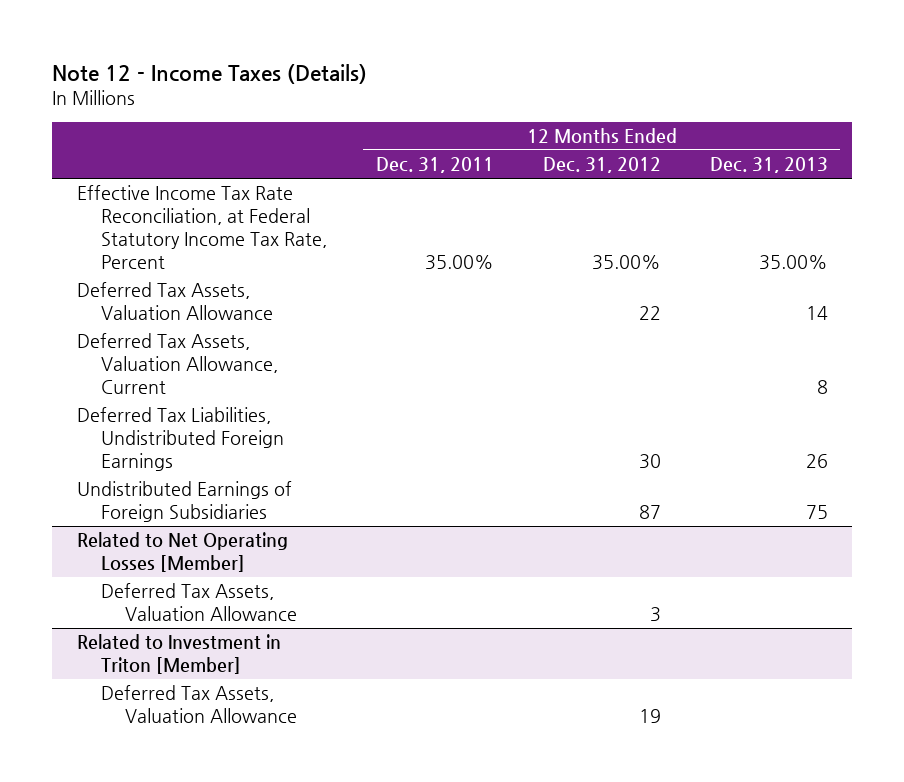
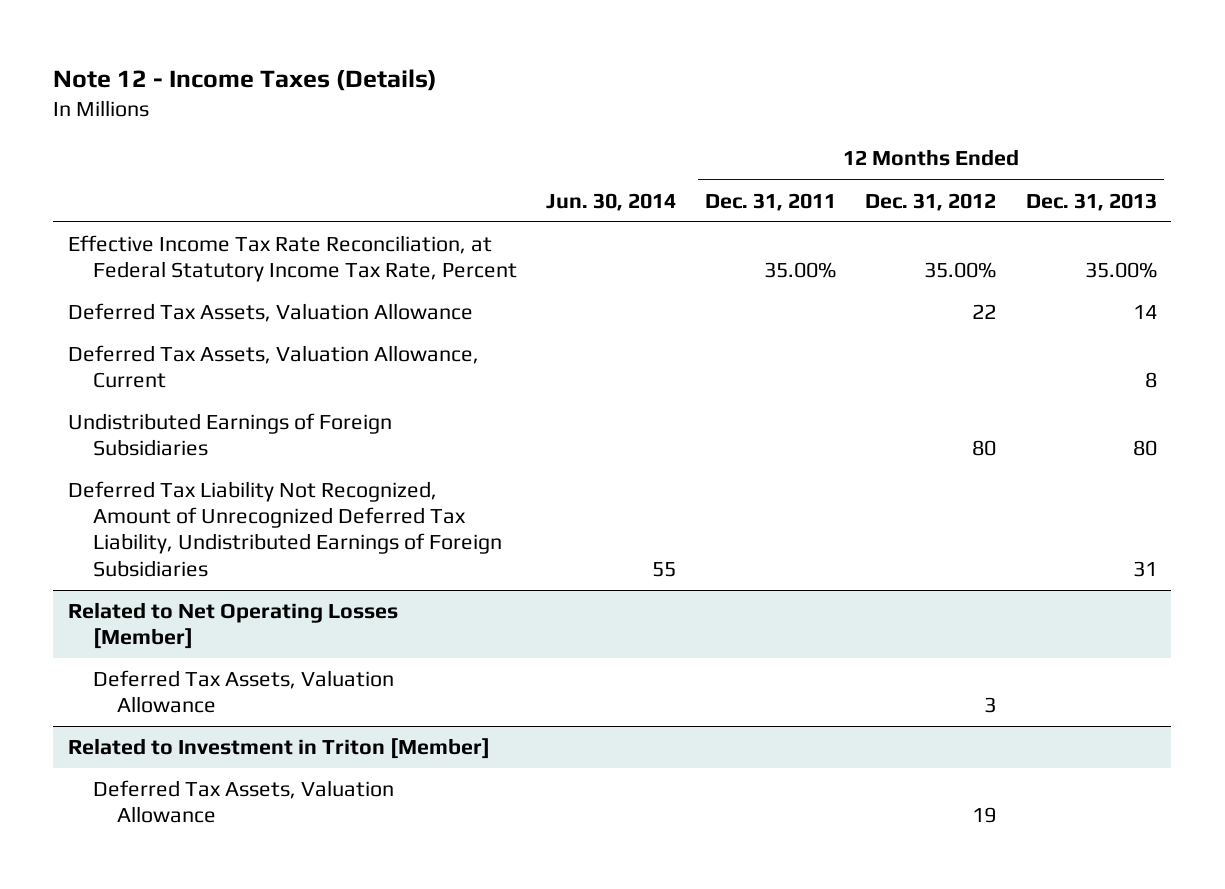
- | 12 Months Ended Dec. 31, 2011 | 12 Months Ended Dec. 31, 2012 | 12 Months Ended Dec. 31, 2013
+ | Jun. 30, 2014 | 12 Months Ended Dec. 31, 2011 | 12 Months Ended Dec. 31, 2012 | 12 Months Ended Dec. 31, 2013
- Deferred Tax Liabilities, Undistributed Foreign Earnings | | 30 | 26
- Undistributed Earnings of Foreign Subsidiaries | | 87 | 75
+ Undistributed Earnings of Foreign Subsidiaries | | | 80 | 80
+ Deferred Tax Liability Not Recognized, Amount of Unrecognized Deferred Tax Liability, Undistributed Earnings of Foreign Subsidiaries | 55 | | | 31

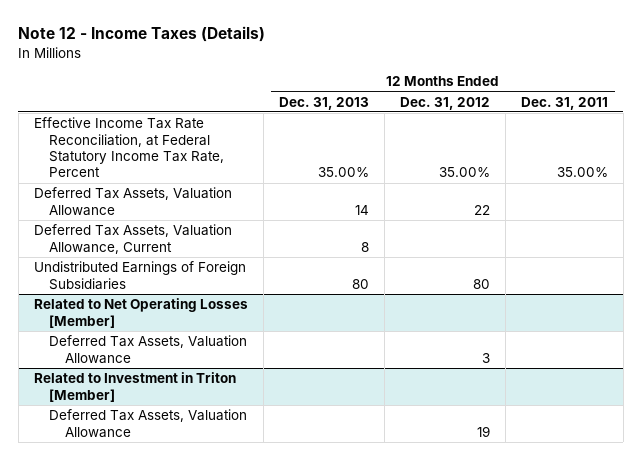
- | Jun. 30, 2014 | 12 Months Ended Dec. 31, 2011 | 12 Months Ended Dec. 31, 2012 | 12 Months Ended Dec. 31, 2013
+ | 12 Months Ended Dec. 31, 2013 | 12 Months Ended Dec. 31, 2012 | 12 Months Ended Dec. 31, 2011
- Deferred Tax Liability Not Recognized, Amount of Unrecognized Deferred Tax Liability, Undistributed Earnings of Foreign Subsidiaries | 55 | | | 31

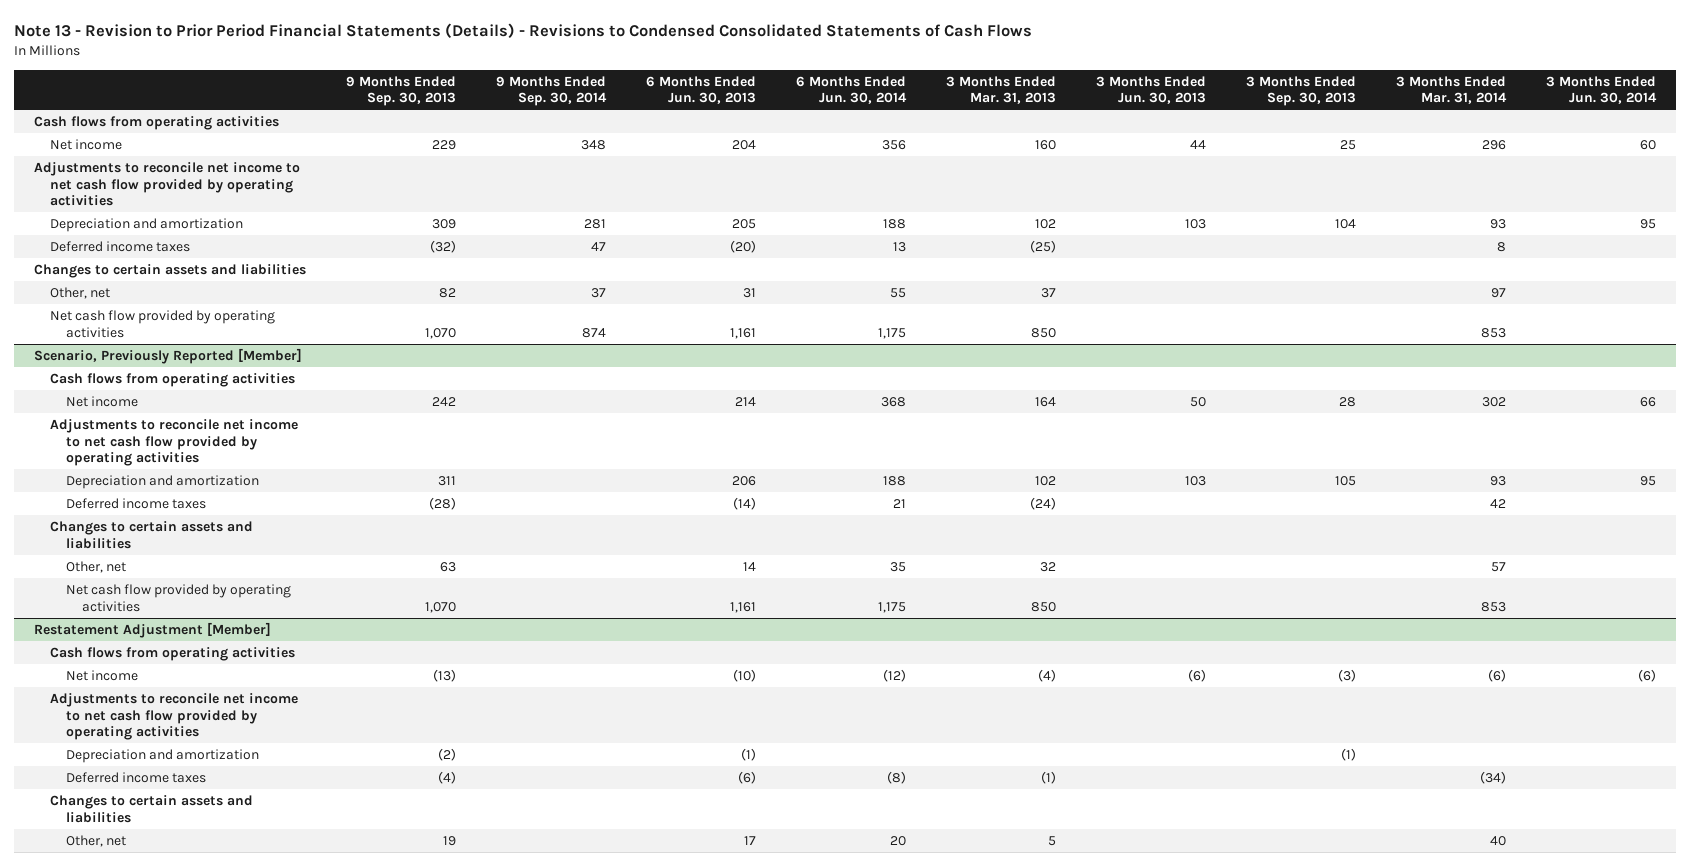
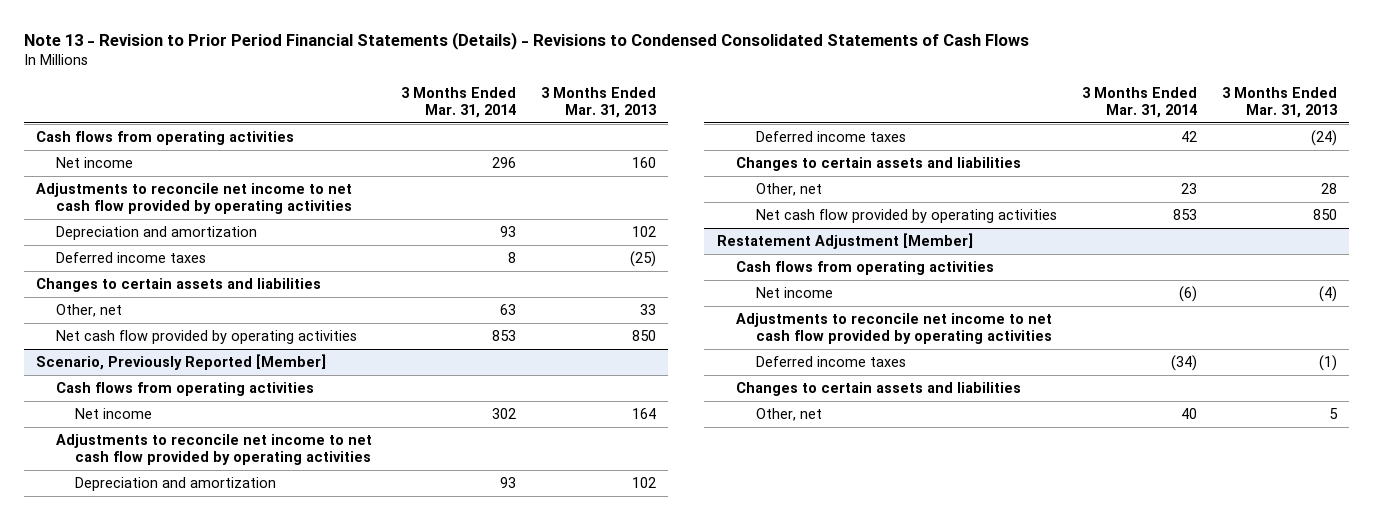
- | 9 Months Ended Sep. 30, 2013 | 9 Months Ended Sep. 30, 2014 | 6 Months Ended Jun. 30, 2013 | 6 Months Ended Jun. 30, 2014 | 3 Months Ended Mar. 31, 2013 | 3 Months Ended Jun. 30, 2013 | 3 Months Ended Sep. 30, 2013 | 3 Months Ended Mar. 31, 2014 | 3 Months Ended Jun. 30, 2014
+ | 3 Months Ended Mar. 31, 2014 | 3 Months Ended Mar. 31, 2013
- Other, net | 82 | 37 | 31 | 55 | 37 | | | 97 |
+ Other, net | 63 | 33
@ Scenario, Previously Reported [Member]
- Other, net | 63 | | 14 | 35 | 32 | | | 57 |
+ Other, net | 23 | 28
@ Restatement Adjustment [Member]
- Depreciation and amortization | (2) | | (1) | | | | (1) | |

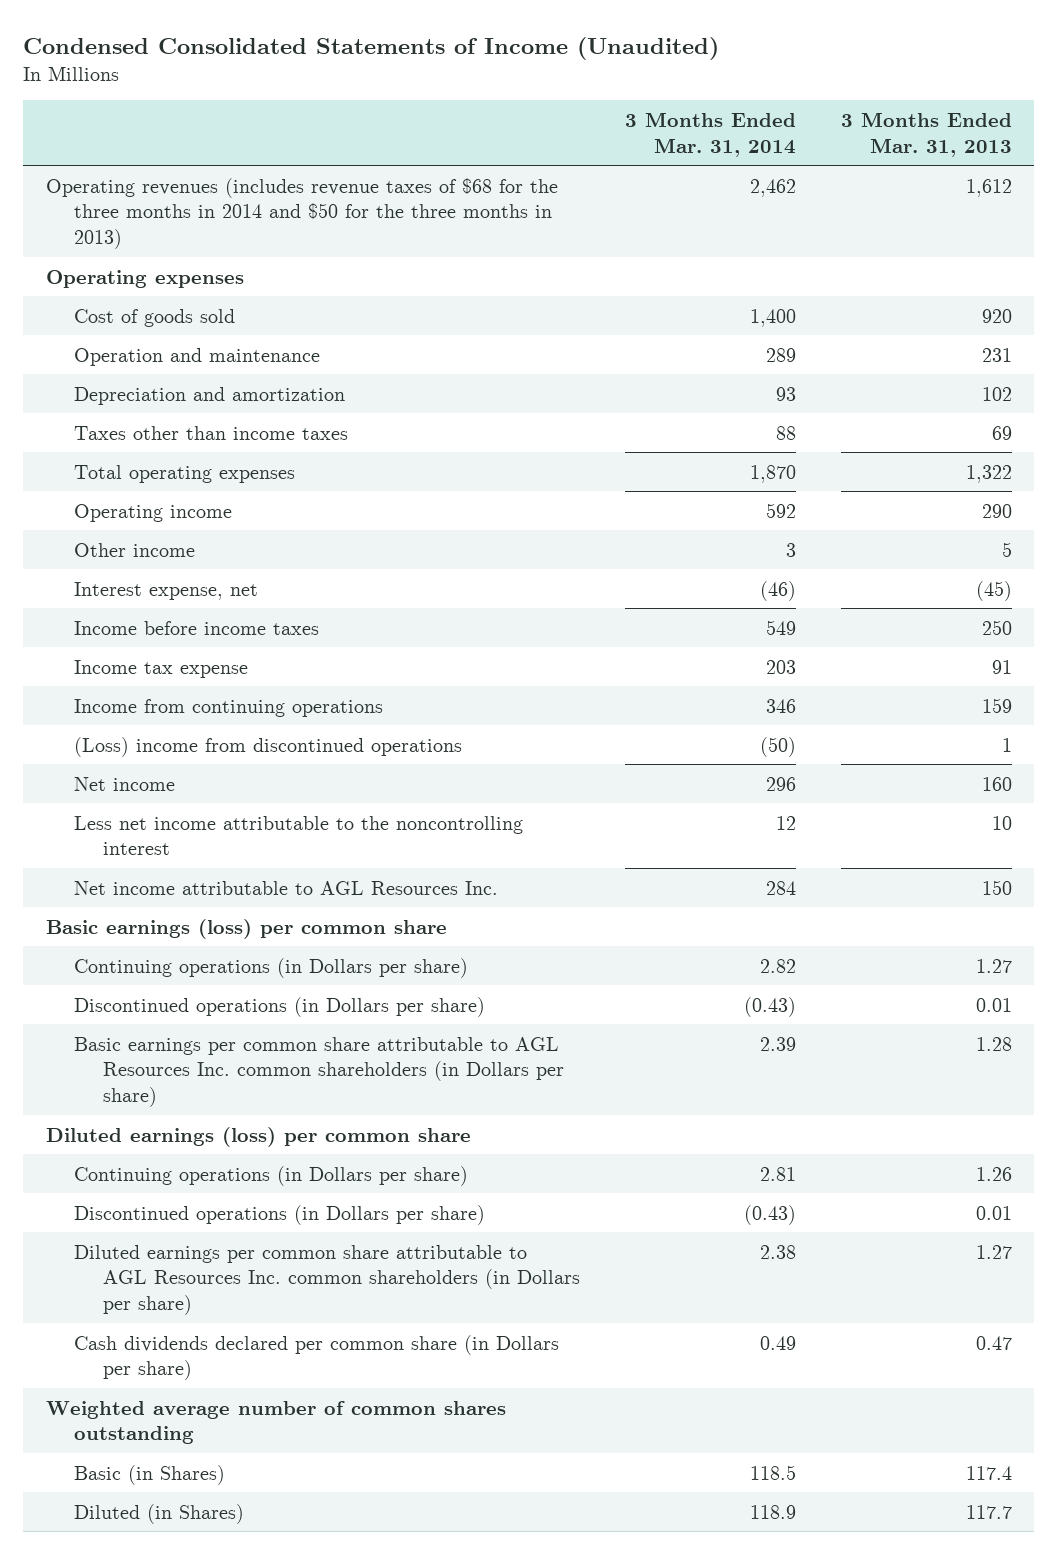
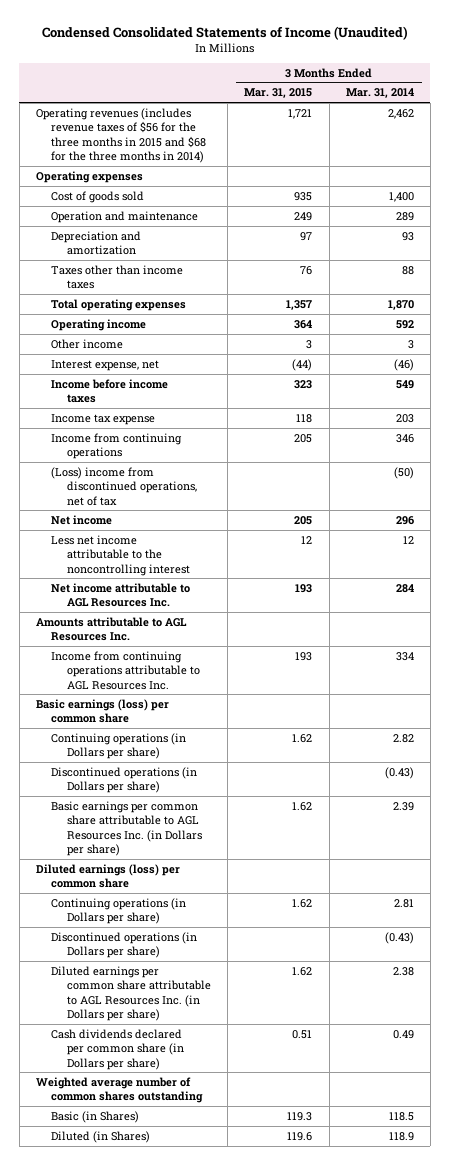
- | 3 Months Ended Mar. 31, 2014 | 3 Months Ended Mar. 31, 2013
+ | 3 Months Ended Mar. 31, 2015 | 3 Months Ended Mar. 31, 2014
- Operating revenues (includes revenue taxes of $68 for the three months in 2014 and $50 for the three months in 2013) | 2,462 | 1,612
+ Operating revenues (includes revenue taxes of $56 for the three months in 2015 and $68 for the three months in 2014) | 1,721 | 2,462
- (Loss) income from discontinued operations | (50) | 1
+ (Loss) income from discontinued operations, net of tax | | (50)
+ Amounts attributable to AGL Resources Inc.
+ Income from continuing operations attributable to AGL Resources Inc. | 193 | 334
- Basic earnings per common share attributable to AGL Resources Inc. common shareholders (in Dollars per share) | 2.39 | 1.28
+ Basic earnings per common share attributable to AGL Resources Inc. (in Dollars per share) | 1.62 | 2.39
- Diluted earnings per common share attributable to AGL Resources Inc. common shareholders (in Dollars per share) | 2.38 | 1.27
+ Diluted earnings per common share attributable to AGL Resources Inc. (in Dollars per share) | 1.62 | 2.38

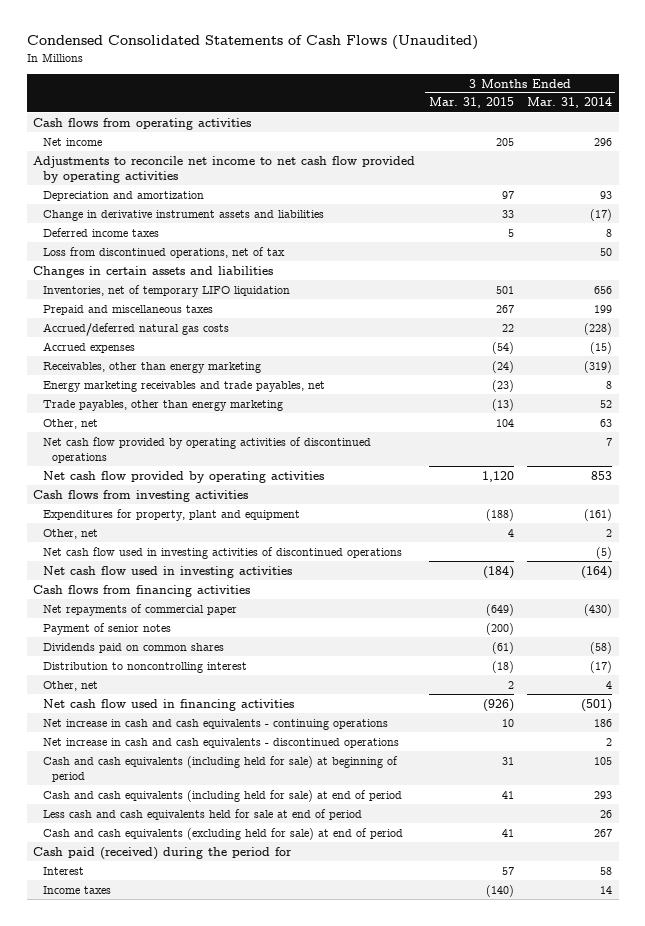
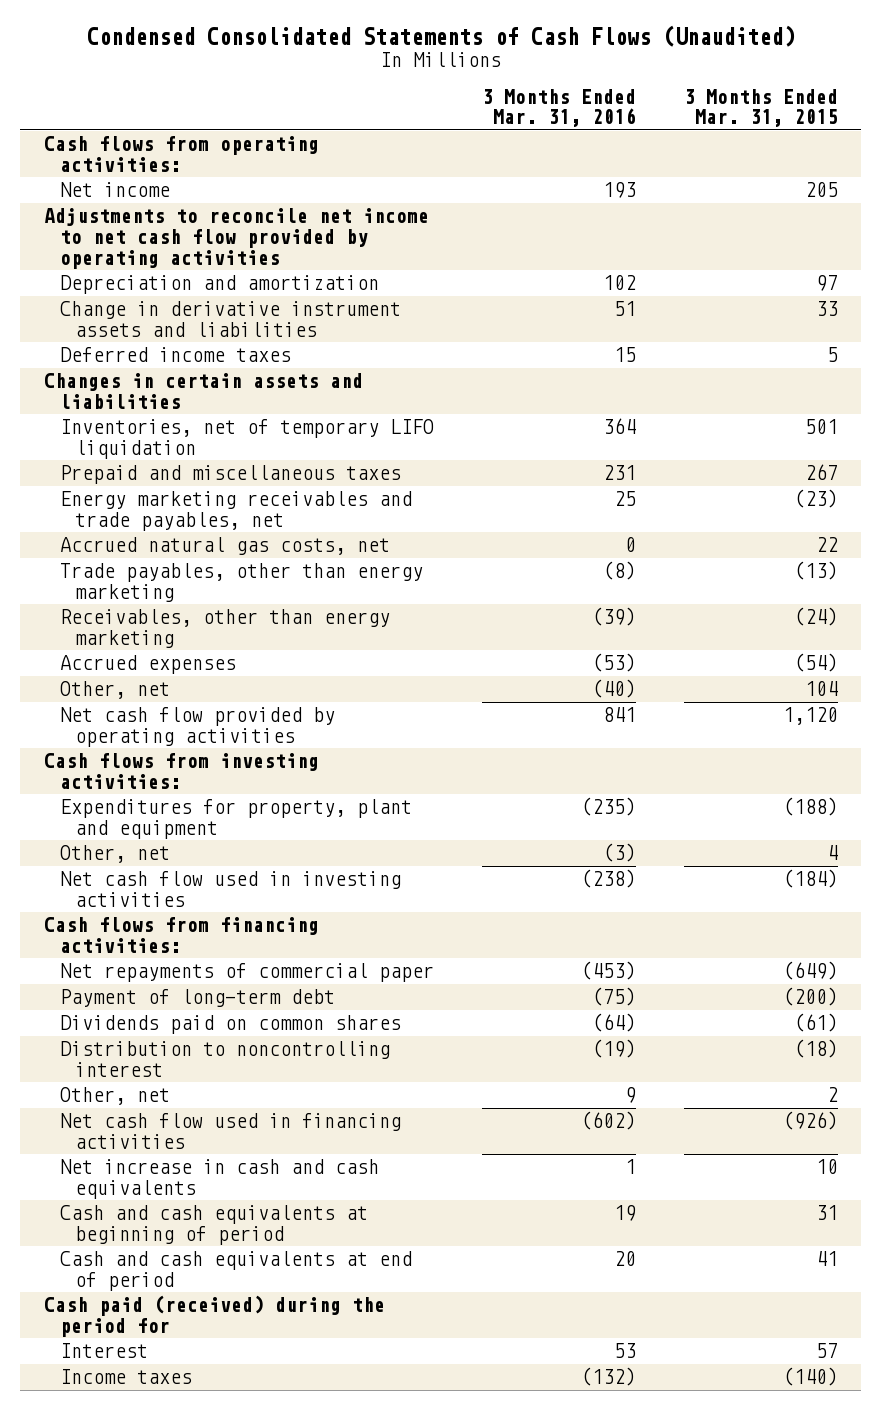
- | 3 Months Ended Mar. 31, 2015 | 3 Months Ended Mar. 31, 2014
+ | 3 Months Ended Mar. 31, 2016 | 3 Months Ended Mar. 31, 2015
- Cash flows from operating activities
+ Cash flows from operating activities:
- Loss from discontinued operations, net of tax | | 50
- Accrued/deferred natural gas costs | 22 | (228)
+ Accrued natural gas costs, net | 0 | 22
moved down: Receivables, other than energy marketing | (39) | (24)
moved down: Accrued expenses | (53) | (54)
- Net cash flow provided by operating activities of discontinued operations | | 7
- Cash flows from investing activities
+ Cash flows from investing activities:
- Net cash flow used in investing activities of discontinued operations | | (5)
- Cash flows from financing activities
+ Cash flows from financing activities:
- Payment of senior notes | (200) |
+ Payment of long-term debt | (75) | (200)
- Net increase in cash and cash equivalents - continuing operations | 10 | 186
- Net increase in cash and cash equivalents - discontinued operations | | 2
- Cash and cash equivalents (including held for sale) at beginning of period | 31 | 105
- Cash and cash equivalents (including held for sale) at end of period | 41 | 293
- Less cash and cash equivalents held for sale at end of period | | 26
- Cash and cash equivalents (excluding held for sale) at end of period | 41 | 267
+ Net increase in cash and cash equivalents | 1 | 10
+ Cash and cash equivalents at beginning of period | 19 | 31
+ Cash and cash equivalents at end of period | 20 | 41

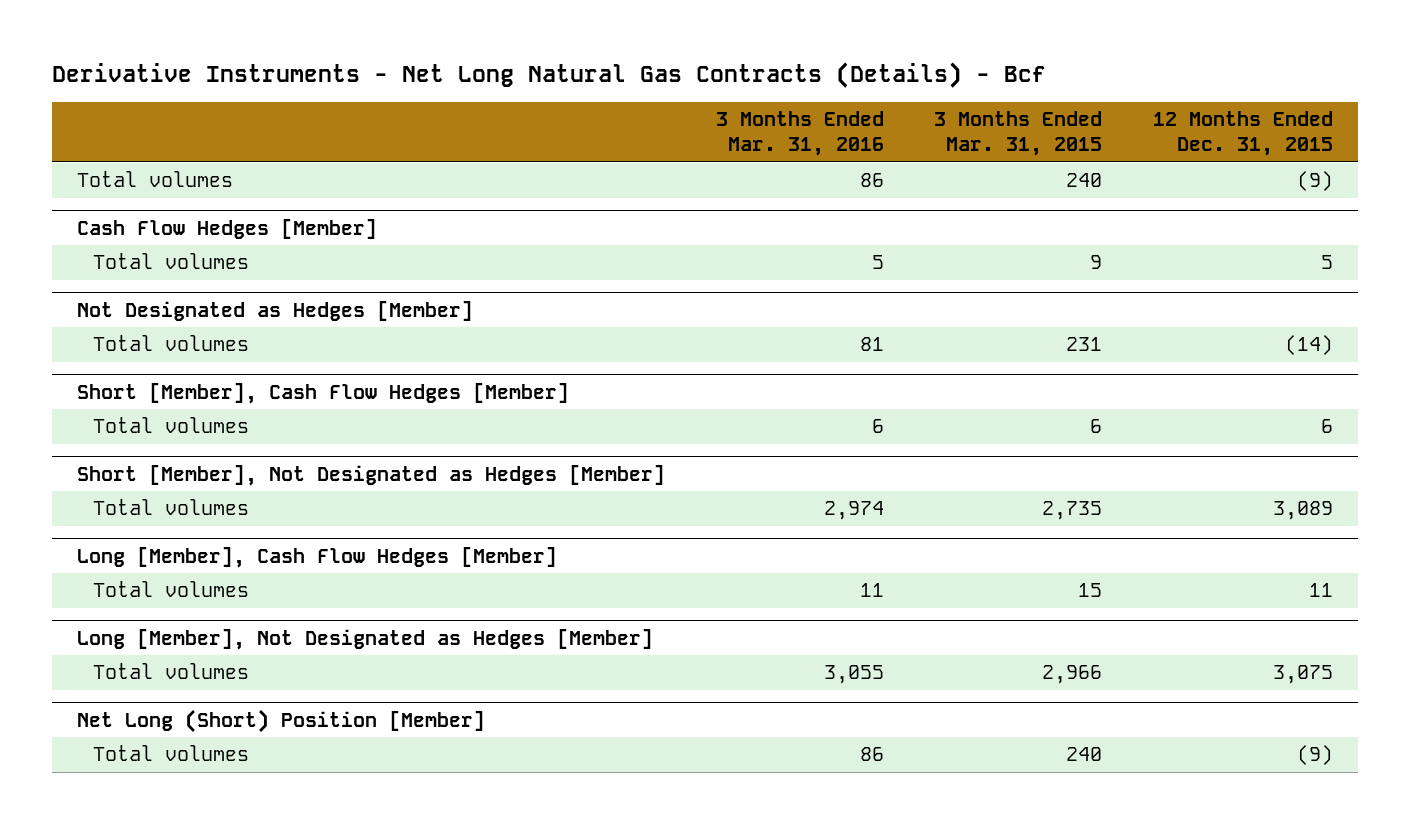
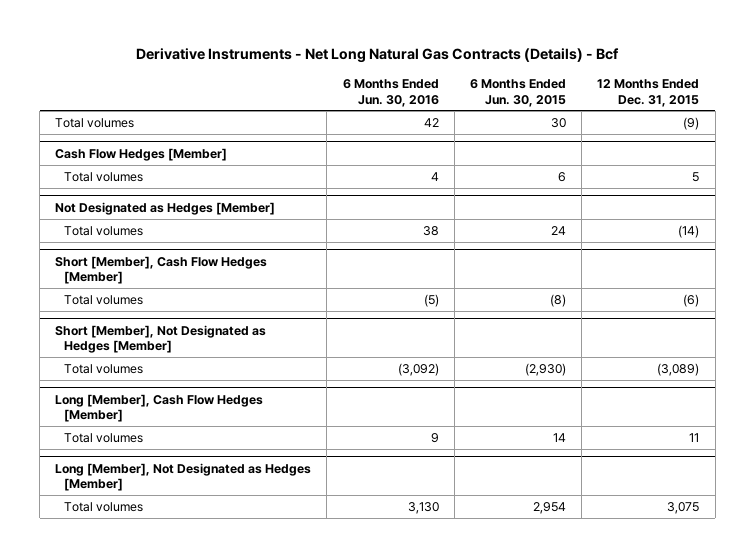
- | 3 Months Ended Mar. 31, 2016 | 3 Months Ended Mar. 31, 2015 | 12 Months Ended Dec. 31, 2015
+ | 6 Months Ended Jun. 30, 2016 | 6 Months Ended Jun. 30, 2015 | 12 Months Ended Dec. 31, 2015
@ Short [Member], Cash Flow Hedges [Member]
- Total volumes | 6 | 6 | 6
+ Total volumes | (5) | (8) | (6)
@ Short [Member], Not Designated as Hedges [Member]
- Total volumes | 2,974 | 2,735 | 3,089
+ Total volumes | (3,092) | (2,930) | (3,089)
- Net Long (Short) Position [Member]
- Total volumes | 86 | 240 | (9)

